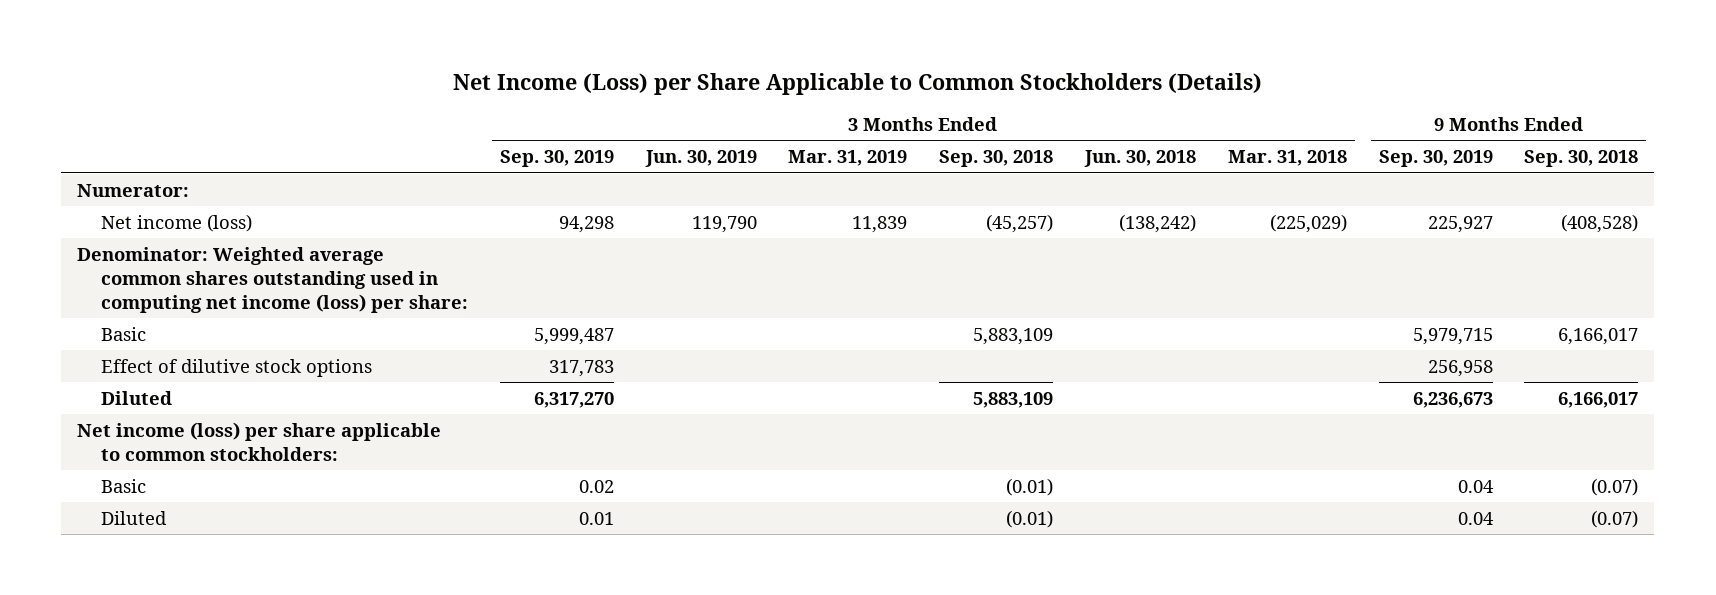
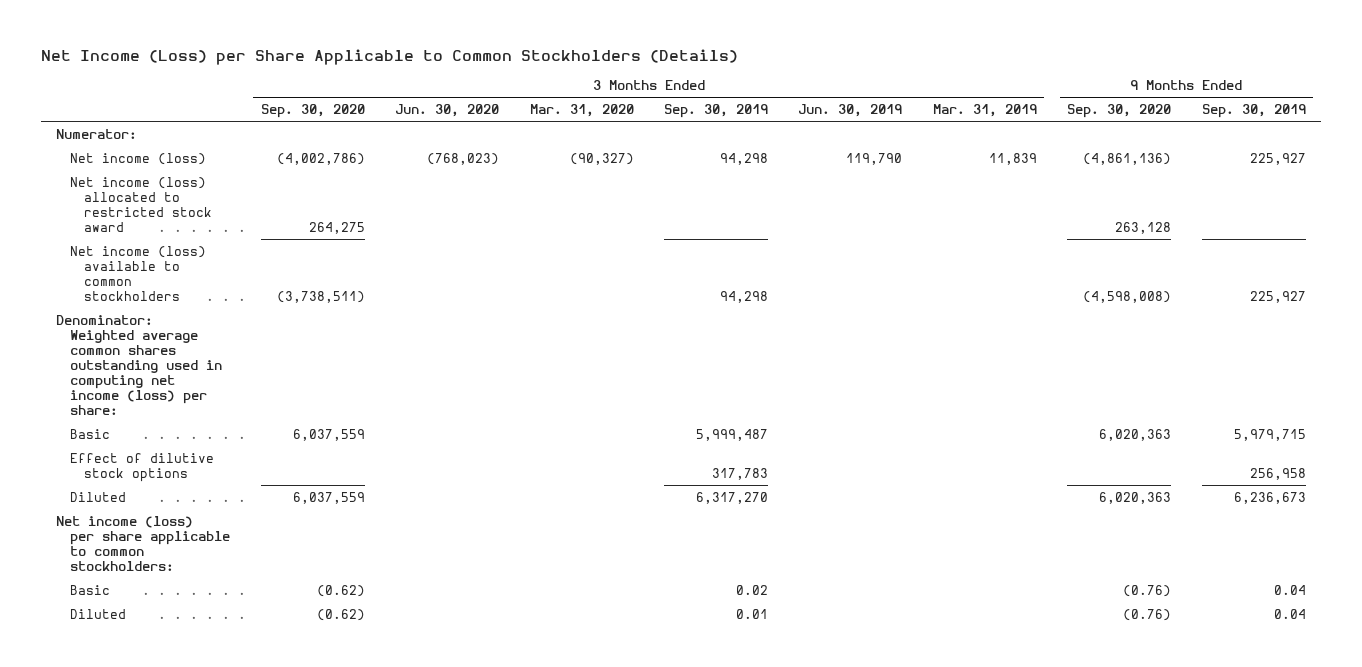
- | 3 Months Ended Sep. 30, 2019 | 3 Months Ended Jun. 30, 2019 | 3 Months Ended Mar. 31, 2019 | 3 Months Ended Sep. 30, 2018 | 3 Months Ended Jun. 30, 2018 | 3 Months Ended Mar. 31, 2018 | 9 Months Ended Sep. 30, 2019 | 9 Months Ended Sep. 30, 2018
+ | 3 Months Ended Sep. 30, 2020 | 3 Months Ended Jun. 30, 2020 | 3 Months Ended Mar. 31, 2020 | 3 Months Ended Sep. 30, 2019 | 3 Months Ended Jun. 30, 2019 | 3 Months Ended Mar. 31, 2019 | 9 Months Ended Sep. 30, 2020 | 9 Months Ended Sep. 30, 2019
+ Net income (loss) allocated to restricted stock award | 264,275 | | | | | | 263,128 |
+ Net income (loss) available to common stockholders | (3,738,511) | | | 94,298 | | | (4,598,008) | 225,927

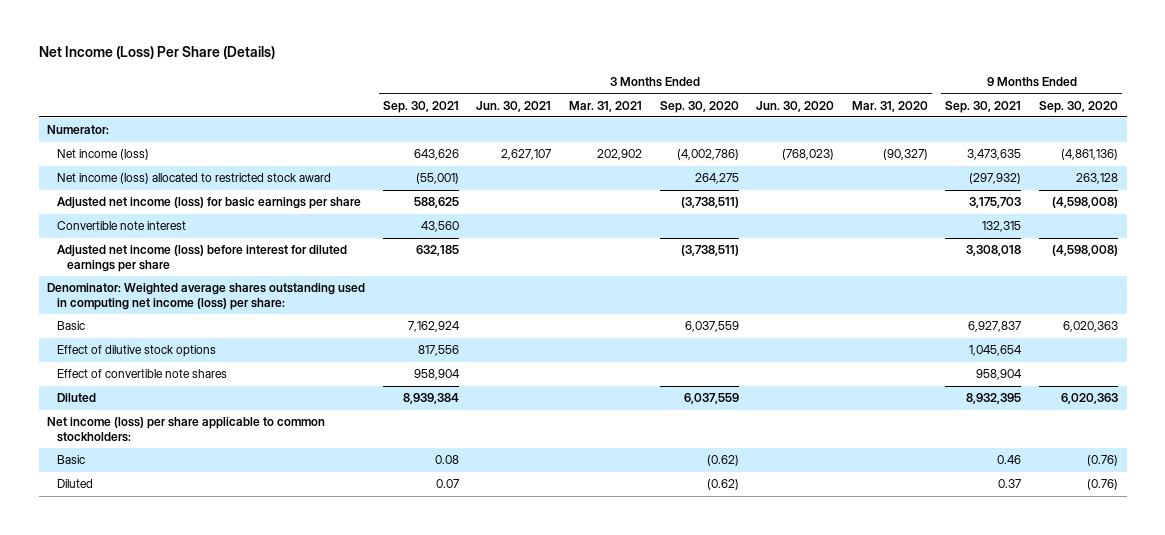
- Net Income (Loss) per Share Applicable to Common Stockholders (Details)
+ Net Income (Loss) Per Share (Details)
- | 3 Months Ended Sep. 30, 2020 | 3 Months Ended Jun. 30, 2020 | 3 Months Ended Mar. 31, 2020 | 3 Months Ended Sep. 30, 2019 | 3 Months Ended Jun. 30, 2019 | 3 Months Ended Mar. 31, 2019 | 9 Months Ended Sep. 30, 2020 | 9 Months Ended Sep. 30, 2019
+ | 3 Months Ended Sep. 30, 2021 | 3 Months Ended Jun. 30, 2021 | 3 Months Ended Mar. 31, 2021 | 3 Months Ended Sep. 30, 2020 | 3 Months Ended Jun. 30, 2020 | 3 Months Ended Mar. 31, 2020 | 9 Months Ended Sep. 30, 2021 | 9 Months Ended Sep. 30, 2020
- Net income (loss) available to common stockholders | (3,738,511) | | | 94,298 | | | (4,598,008) | 225,927
- Denominator: Weighted average common shares outstanding used in computing net income (loss) per share:
+ Adjusted net income (loss) for basic earnings per share | 588,625 | | | (3,738,511) | | | 3,175,703 | (4,598,008)
+ Convertible note interest | 43,560 | | | | | | 132,315 |
+ Adjusted net income (loss) before interest for diluted earnings per share | 632,185 | | | (3,738,511) | | | 3,308,018 | (4,598,008)
+ Denominator: Weighted average shares outstanding used in computing net income (loss) per share:
+ Effect of convertible note shares | 958,904 | | | | | | 958,904 |

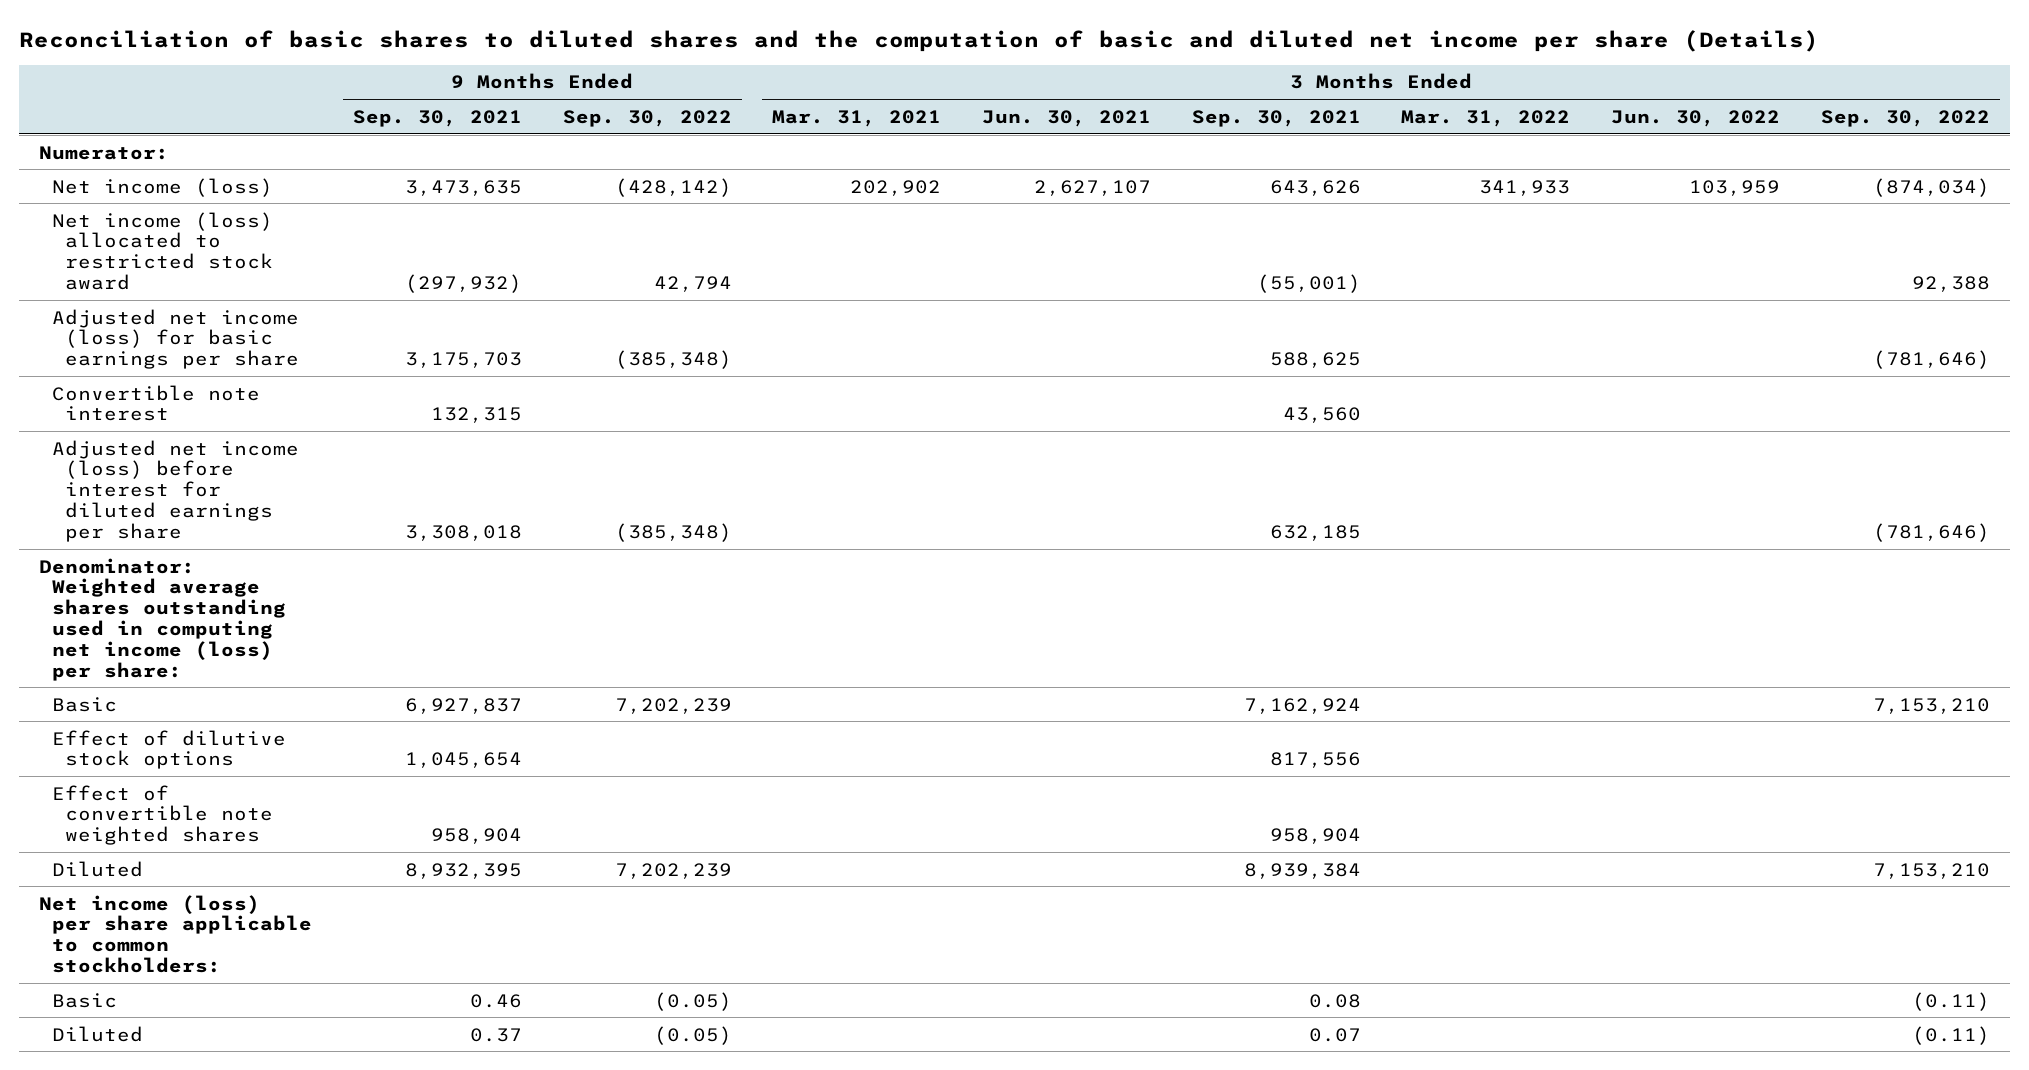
- Net Income (Loss) Per Share (Details)
+ Reconciliation of basic shares to diluted shares and the computation of basic and diluted net income per share (Details)
- | 3 Months Ended Sep. 30, 2021 | 3 Months Ended Jun. 30, 2021 | 3 Months Ended Mar. 31, 2021 | 3 Months Ended Sep. 30, 2020 | 3 Months Ended Jun. 30, 2020 | 3 Months Ended Mar. 31, 2020 | 9 Months Ended Sep. 30, 2021 | 9 Months Ended Sep. 30, 2020
+ | 9 Months Ended Sep. 30, 2021 | 9 Months Ended Sep. 30, 2022 | 3 Months Ended Mar. 31, 2021 | 3 Months Ended Jun. 30, 2021 | 3 Months Ended Sep. 30, 2021 | 3 Months Ended Mar. 31, 2022 | 3 Months Ended Jun. 30, 2022 | 3 Months Ended Sep. 30, 2022
- Effect of convertible note shares | 958,904 | | | | | | 958,904 |
+ Effect of convertible note weighted shares | 958,904 | | | | 958,904 | | |

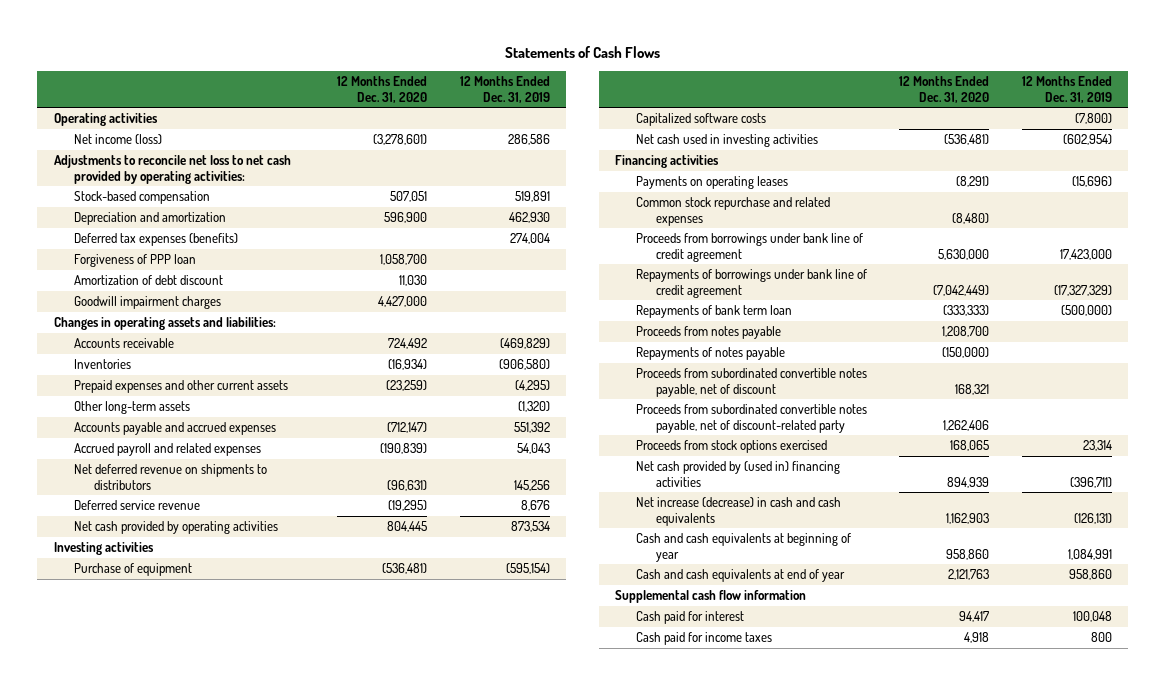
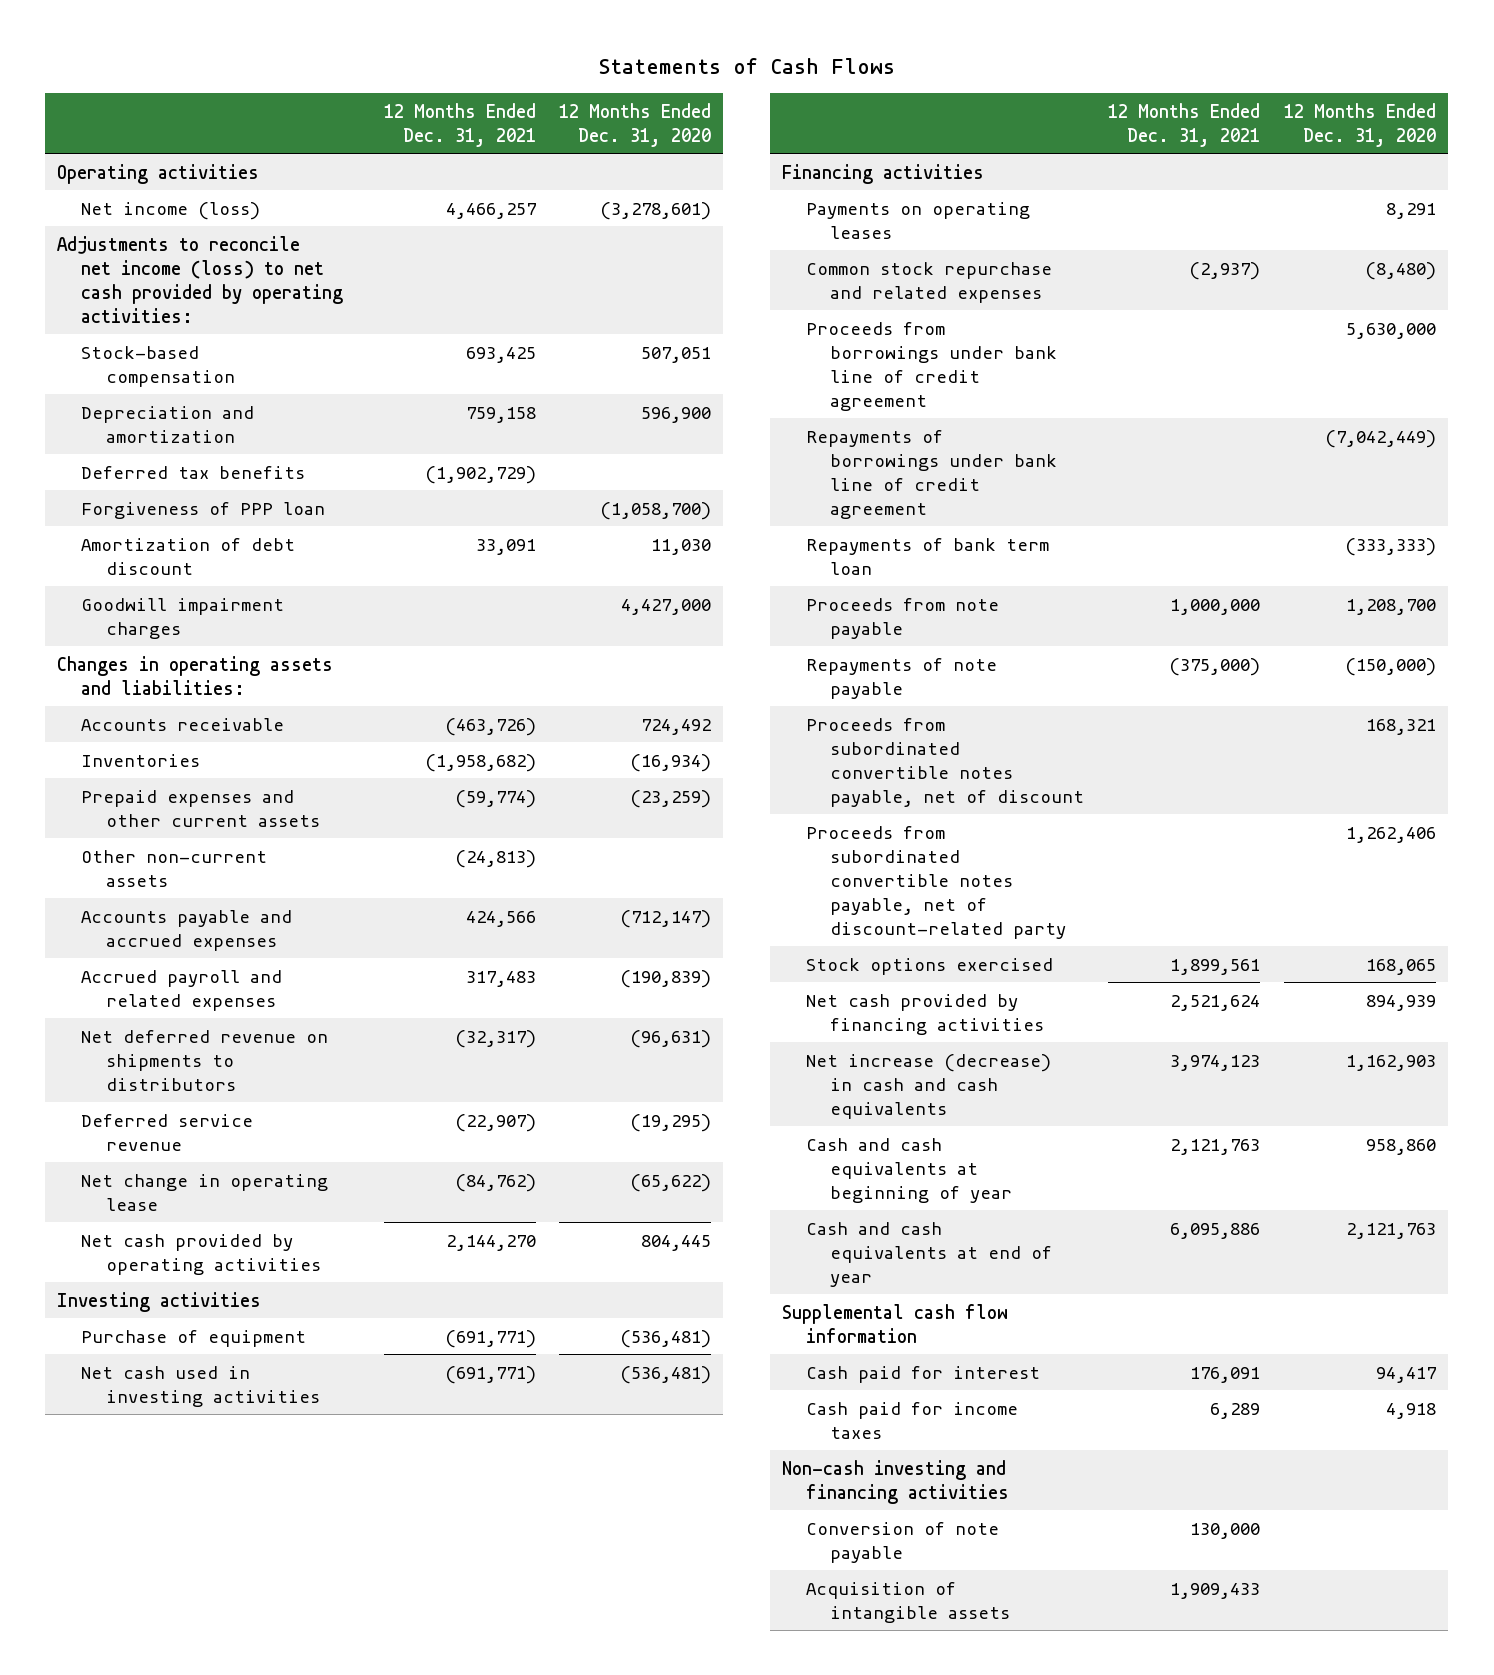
- | 12 Months Ended Dec. 31, 2020 | 12 Months Ended Dec. 31, 2019
+ | 12 Months Ended Dec. 31, 2021 | 12 Months Ended Dec. 31, 2020
- Adjustments to reconcile net loss to net cash provided by operating activities:
+ Adjustments to reconcile net income (loss) to net cash provided by operating activities:
- Deferred tax expenses (benefits) | | 274,004
- Forgiveness of PPP loan | 1,058,700 |
+ Deferred tax benefits | (1,902,729) |
+ Forgiveness of PPP loan | | (1,058,700)
- Other long-term assets | | (1,320)
+ Other non-current assets | (24,813) |
+ Net change in operating lease | (84,762) | (65,622)
- Capitalized software costs | | (7,800)
- Payments on operating leases | (8,291) | (15,696)
+ Payments on operating leases | | 8,291
- Proceeds from notes payable | 1,208,700 |
- Repayments of notes payable | (150,000) |
+ Proceeds from note payable | 1,000,000 | 1,208,700
+ Repayments of note payable | (375,000) | (150,000)
- Proceeds from stock options exercised | 168,065 | 23,314
- Net cash provided by (used in) financing activities | 894,939 | (396,711)
+ Stock options exercised | 1,899,561 | 168,065
+ Net cash provided by financing activities | 2,521,624 | 894,939
+ Non-cash investing and financing activities
+ Conversion of note payable | 130,000 |
+ Acquisition of intangible assets | 1,909,433 |

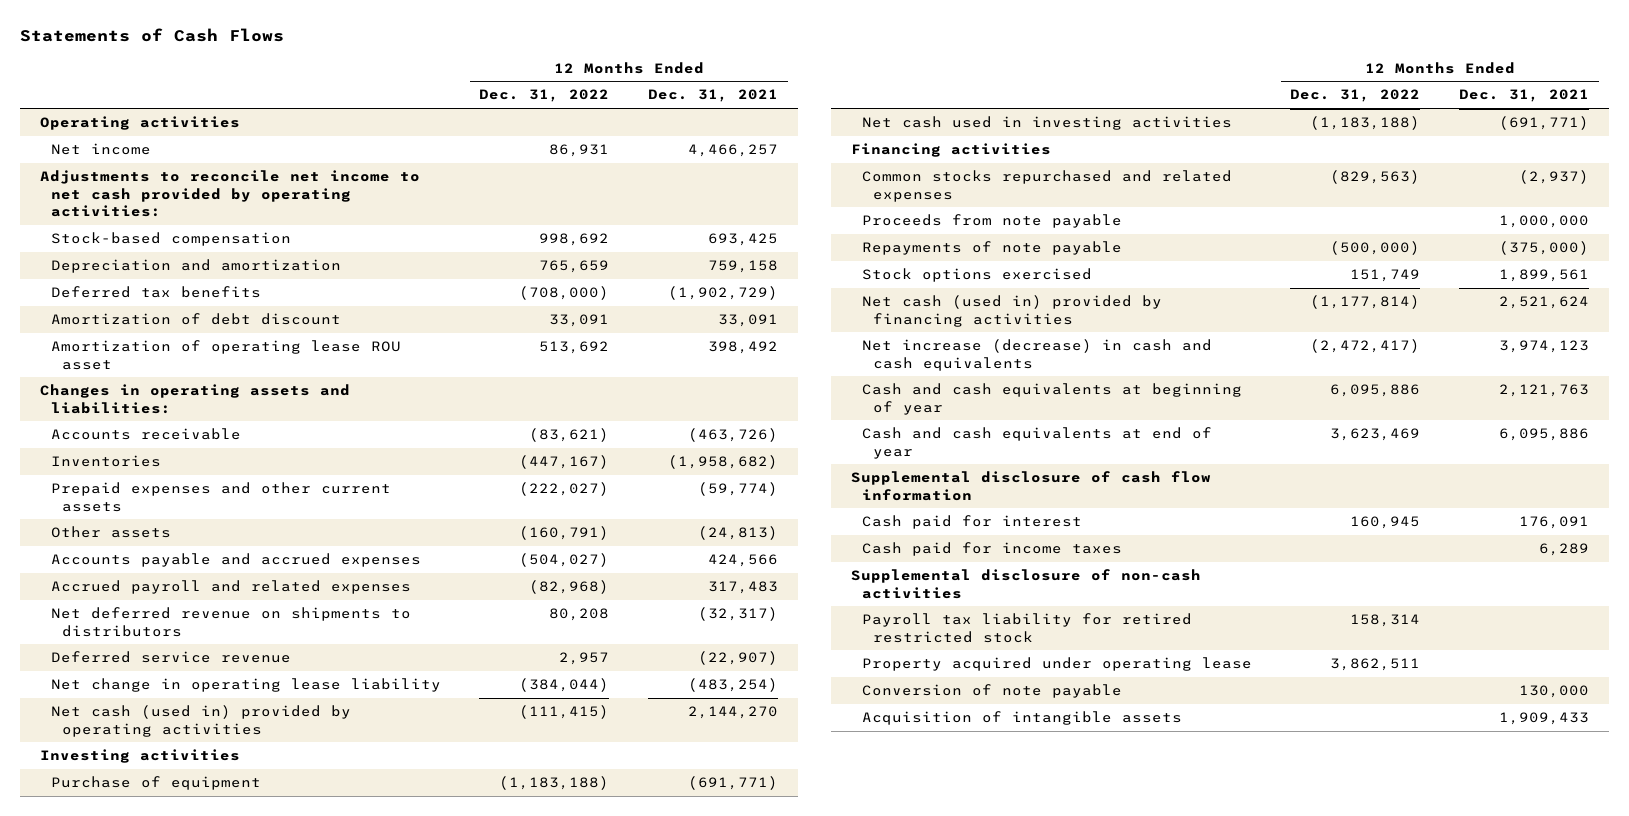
- | 12 Months Ended Dec. 31, 2021 | 12 Months Ended Dec. 31, 2020
+ | 12 Months Ended Dec. 31, 2022 | 12 Months Ended Dec. 31, 2021
- Net income (loss) | 4,466,257 | (3,278,601)
- Adjustments to reconcile net income (loss) to net cash provided by operating activities:
+ Net income | 86,931 | 4,466,257
+ Adjustments to reconcile net income to net cash provided by operating activities:
- Forgiveness of PPP loan | | (1,058,700)
- Goodwill impairment charges | | 4,427,000
+ Amortization of operating lease ROU asset | 513,692 | 398,492
- Other non-current assets | (24,813) |
+ Other assets | (160,791) | (24,813)
- Net change in operating lease | (84,762) | (65,622)
- Net cash provided by operating activities | 2,144,270 | 804,445
+ Net change in operating lease liability | (384,044) | (483,254)
+ Net cash (used in) provided by operating activities | (111,415) | 2,144,270
- Payments on operating leases | | 8,291
- Common stock repurchase and related expenses | (2,937) | (8,480)
- Proceeds from borrowings under bank line of credit agreement | | 5,630,000
- Repayments of borrowings under bank line of credit agreement | | (7,042,449)
- Repayments of bank term loan | | (333,333)
+ Common stocks repurchased and related expenses | (829,563) | (2,937)
- Proceeds from subordinated convertible notes payable, net of discount | | 168,321
- Proceeds from subordinated convertible notes payable, net of discount-related party | | 1,262,406
- Net cash provided by financing activities | 2,521,624 | 894,939
+ Net cash (used in) provided by financing activities | (1,177,814) | 2,521,624
- Supplemental cash flow information
+ Supplemental disclosure of cash flow information
- Non-cash investing and financing activities
+ Supplemental disclosure of non-cash activities
+ Payroll tax liability for retired restricted stock | 158,314 |
+ Property acquired under operating lease | 3,862,511 |

